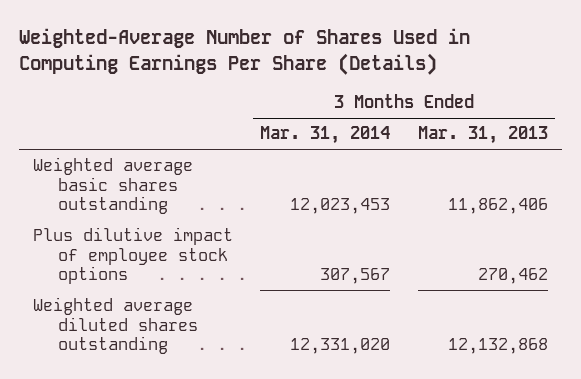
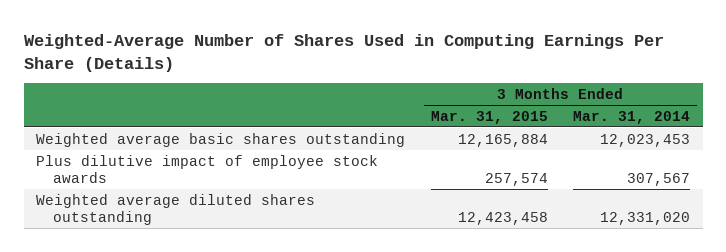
- | 3 Months Ended Mar. 31, 2014 | 3 Months Ended Mar. 31, 2013
+ | 3 Months Ended Mar. 31, 2015 | 3 Months Ended Mar. 31, 2014
- Plus dilutive impact of employee stock options | 307,567 | 270,462
+ Plus dilutive impact of employee stock awards | 257,574 | 307,567

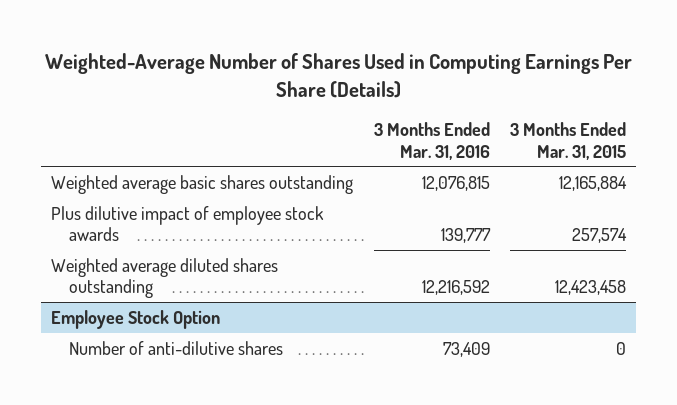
- | 3 Months Ended Mar. 31, 2015 | 3 Months Ended Mar. 31, 2014
+ | 3 Months Ended Mar. 31, 2016 | 3 Months Ended Mar. 31, 2015
+ Employee Stock Option
+ Number of anti-dilutive shares | 73,409 | 0

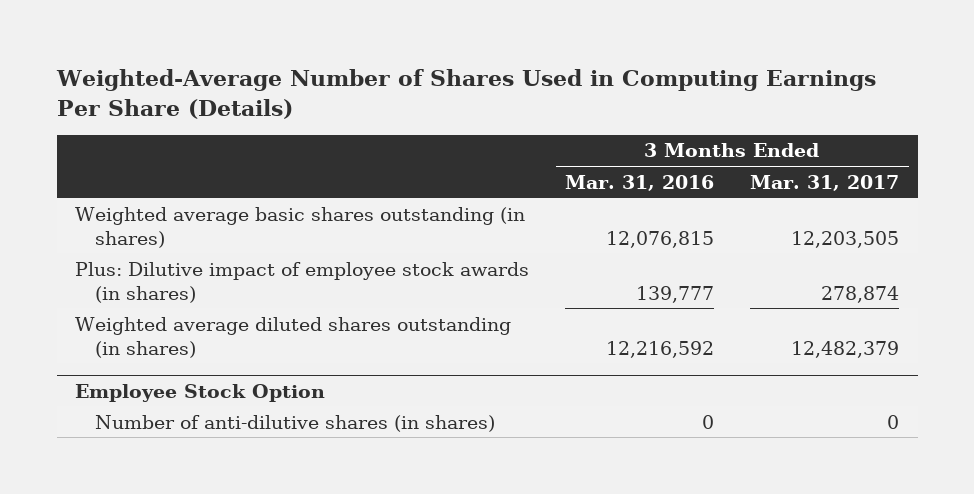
- | 3 Months Ended Mar. 31, 2016 | 3 Months Ended Mar. 31, 2015
+ | 3 Months Ended Mar. 31, 2016 | 3 Months Ended Mar. 31, 2017
- Weighted average basic shares outstanding | 12,076,815 | 12,165,884
- Plus dilutive impact of employee stock awards | 139,777 | 257,574
- Weighted average diluted shares outstanding | 12,216,592 | 12,423,458
+ Weighted average basic shares outstanding (in shares) | 12,076,815 | 12,203,505
+ Plus: Dilutive impact of employee stock awards (in shares) | 139,777 | 278,874
+ Weighted average diluted shares outstanding (in shares) | 12,216,592 | 12,482,379
@ Employee Stock Option
- Number of anti-dilutive shares | 73,409 | 0
+ Number of anti-dilutive shares (in shares) | 0 | 0

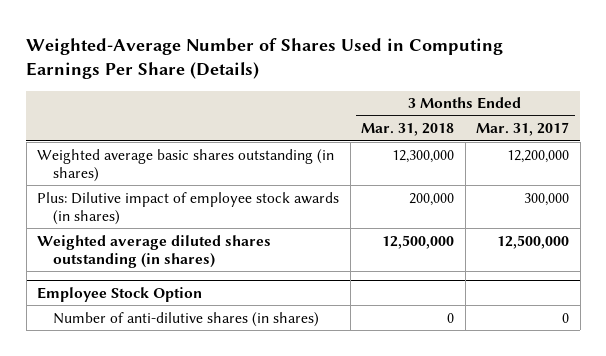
- | 3 Months Ended Mar. 31, 2016 | 3 Months Ended Mar. 31, 2017
+ | 3 Months Ended Mar. 31, 2018 | 3 Months Ended Mar. 31, 2017
- Weighted average basic shares outstanding (in shares) | 12,076,815 | 12,203,505
- Plus: Dilutive impact of employee stock awards (in shares) | 139,777 | 278,874
- Weighted average diluted shares outstanding (in shares) | 12,216,592 | 12,482,379
+ Weighted average basic shares outstanding (in shares) | 12,300,000 | 12,200,000
+ Plus: Dilutive impact of employee stock awards (in shares) | 200,000 | 300,000
+ Weighted average diluted shares outstanding (in shares) | 12,500,000 | 12,500,000

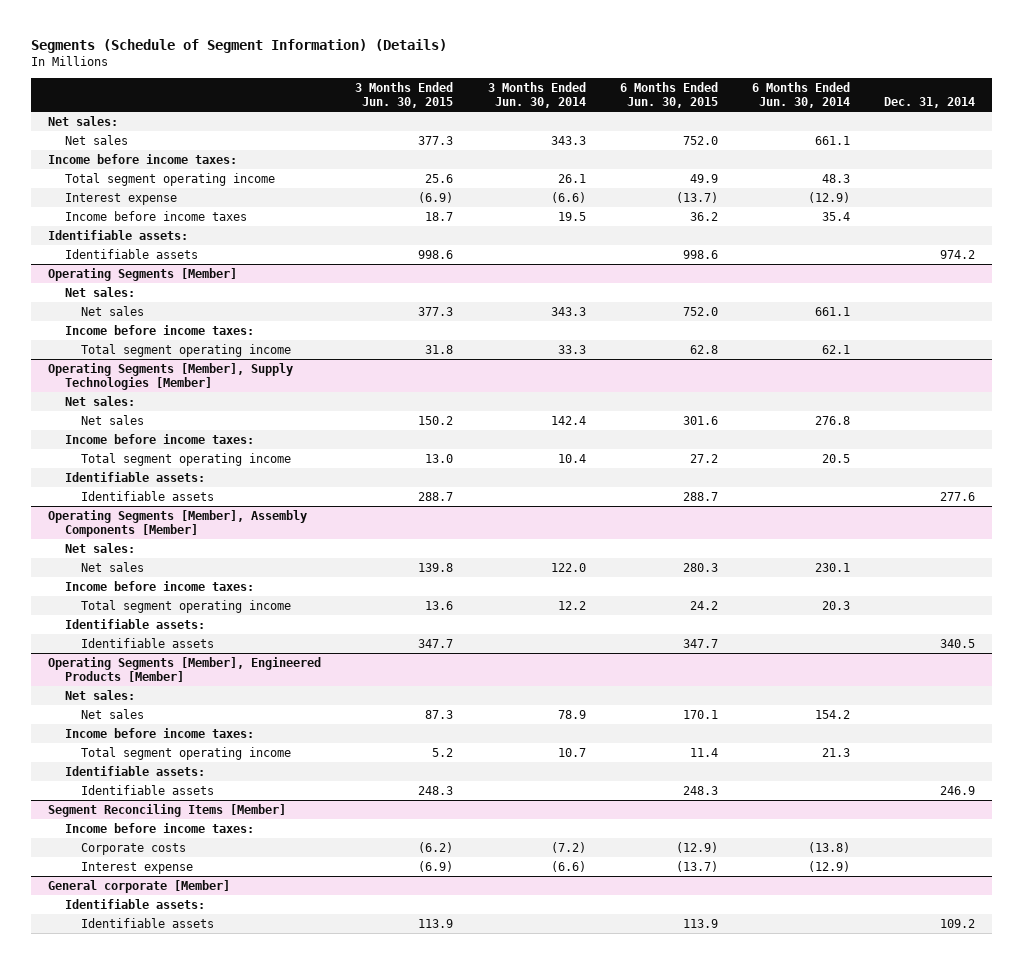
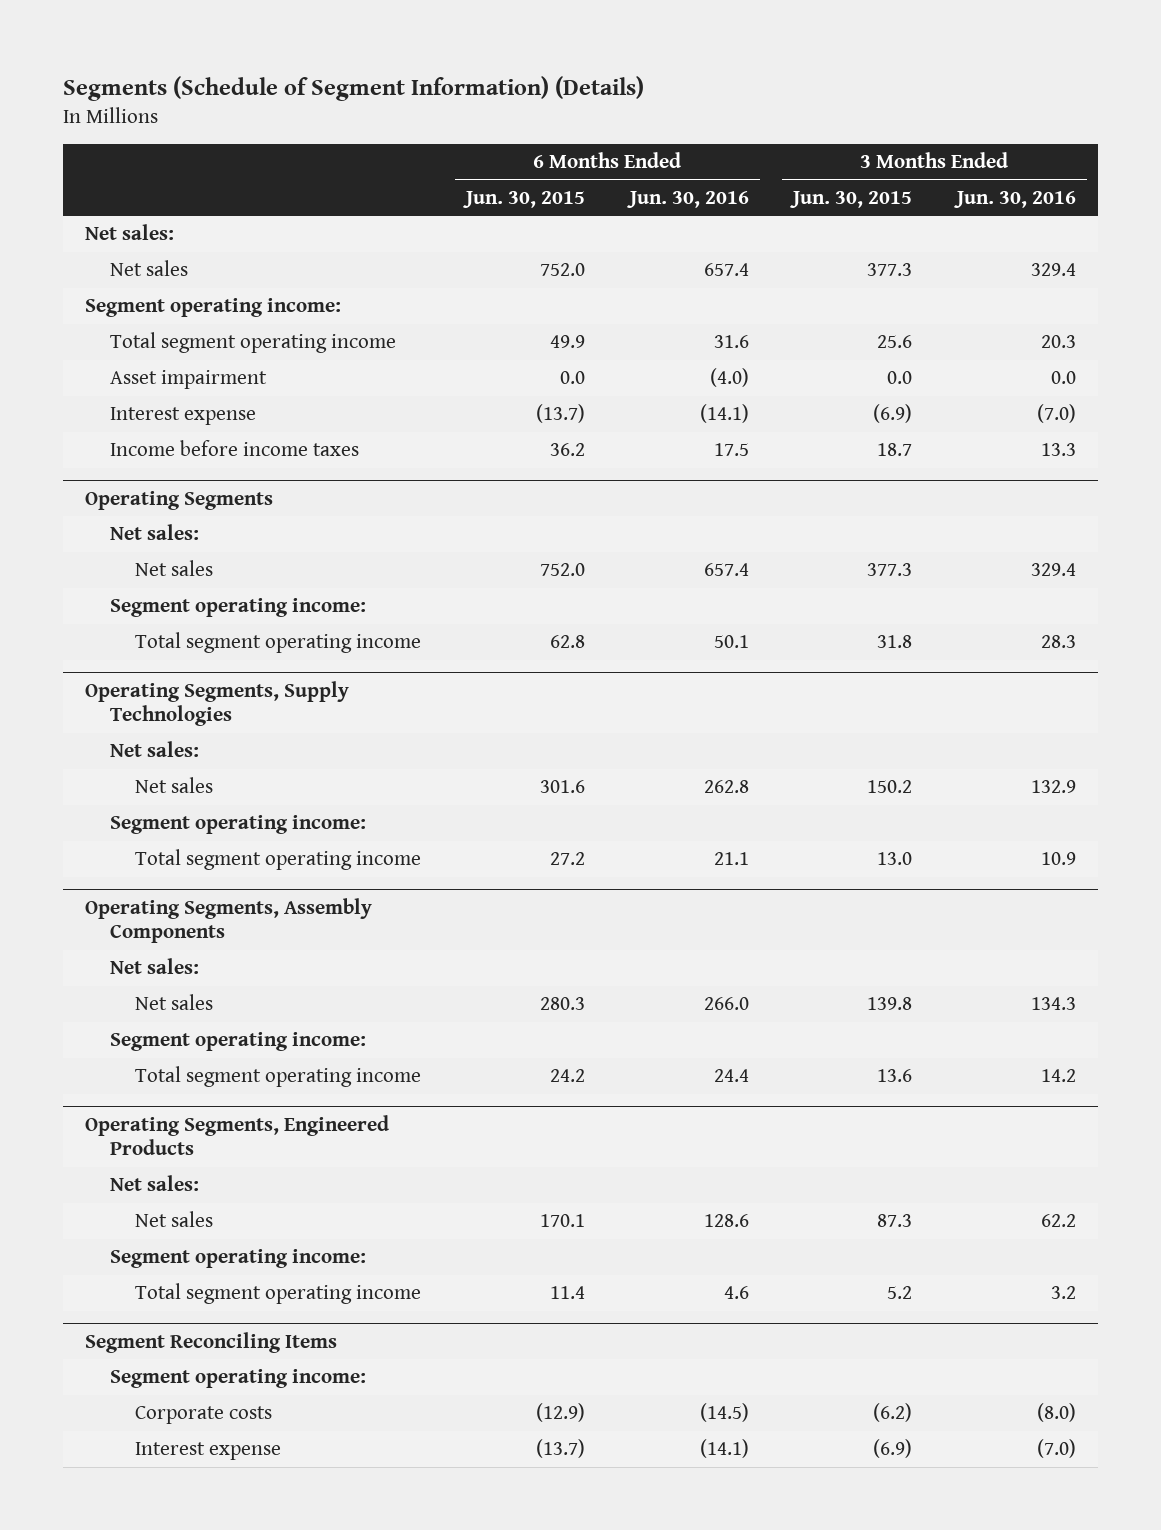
- | 3 Months Ended Jun. 30, 2015 | 3 Months Ended Jun. 30, 2014 | 6 Months Ended Jun. 30, 2015 | 6 Months Ended Jun. 30, 2014 | Dec. 31, 2014
+ | 6 Months Ended Jun. 30, 2015 | 6 Months Ended Jun. 30, 2016 | 3 Months Ended Jun. 30, 2015 | 3 Months Ended Jun. 30, 2016
- Income before income taxes:
+ Segment operating income:
+ Asset impairment | 0.0 | (4.0) | 0.0 | 0.0
- Identifiable assets:
- Identifiable assets | 998.6 | | 998.6 | | 974.2
- Operating Segments [Member]
+ Operating Segments
- Income before income taxes:
+ Segment operating income:
- Operating Segments [Member], Supply Technologies [Member]
+ Operating Segments, Supply Technologies
- Income before income taxes:
+ Segment operating income:
- Identifiable assets:
- Identifiable assets | 288.7 | | 288.7 | | 277.6
- Operating Segments [Member], Assembly Components [Member]
+ Operating Segments, Assembly Components
- Income before income taxes:
+ Segment operating income:
- Identifiable assets:
- Identifiable assets | 347.7 | | 347.7 | | 340.5
- Operating Segments [Member], Engineered Products [Member]
+ Operating Segments, Engineered Products
- Income before income taxes:
+ Segment operating income:
- Identifiable assets:
- Identifiable assets | 248.3 | | 248.3 | | 246.9
- Segment Reconciling Items [Member]
- Income before income taxes:
+ Segment Reconciling Items
+ Segment operating income:
- General corporate [Member]
- Identifiable assets:
- Identifiable assets | 113.9 | | 113.9 | | 109.2

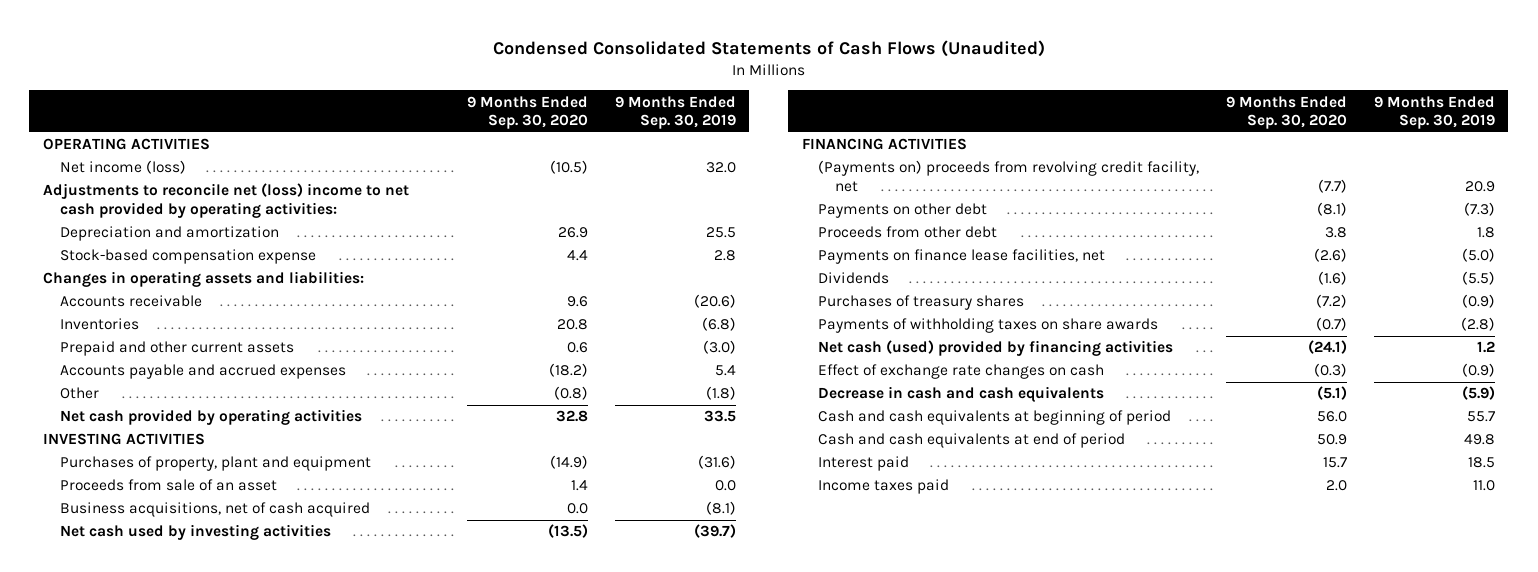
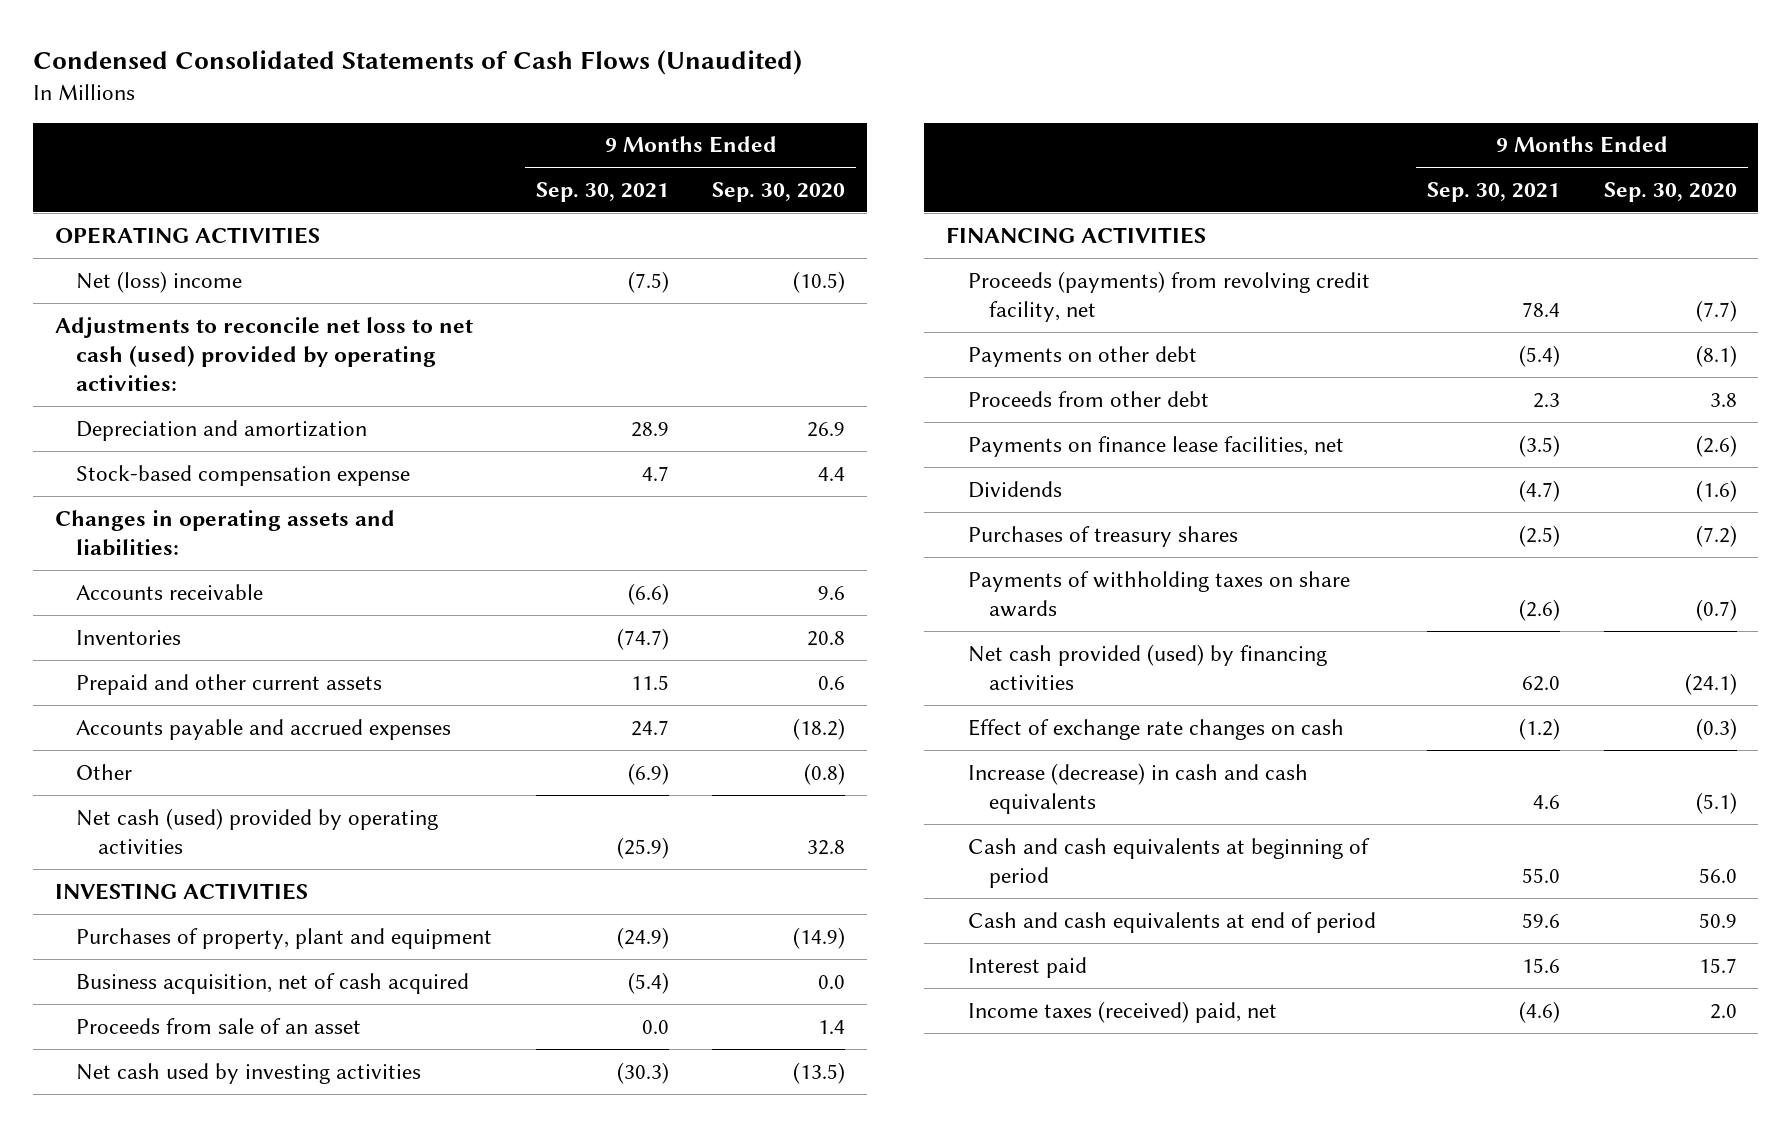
- | 9 Months Ended Sep. 30, 2020 | 9 Months Ended Sep. 30, 2019
+ | 9 Months Ended Sep. 30, 2021 | 9 Months Ended Sep. 30, 2020
- Net income (loss) | (10.5) | 32.0
- Adjustments to reconcile net (loss) income to net cash provided by operating activities:
+ Net (loss) income | (7.5) | (10.5)
+ Adjustments to reconcile net loss to net cash (used) provided by operating activities:
- Net cash provided by operating activities | 32.8 | 33.5
+ Net cash (used) provided by operating activities | (25.9) | 32.8
+ Business acquisition, net of cash acquired | (5.4) | 0.0
- Business acquisitions, net of cash acquired | 0.0 | (8.1)
- (Payments on) proceeds from revolving credit facility, net | (7.7) | 20.9
+ Proceeds (payments) from revolving credit facility, net | 78.4 | (7.7)
- Net cash (used) provided by financing activities | (24.1) | 1.2
+ Net cash provided (used) by financing activities | 62.0 | (24.1)
- Decrease in cash and cash equivalents | (5.1) | (5.9)
+ Increase (decrease) in cash and cash equivalents | 4.6 | (5.1)
- Income taxes paid | 2.0 | 11.0
+ Income taxes (received) paid, net | (4.6) | 2.0

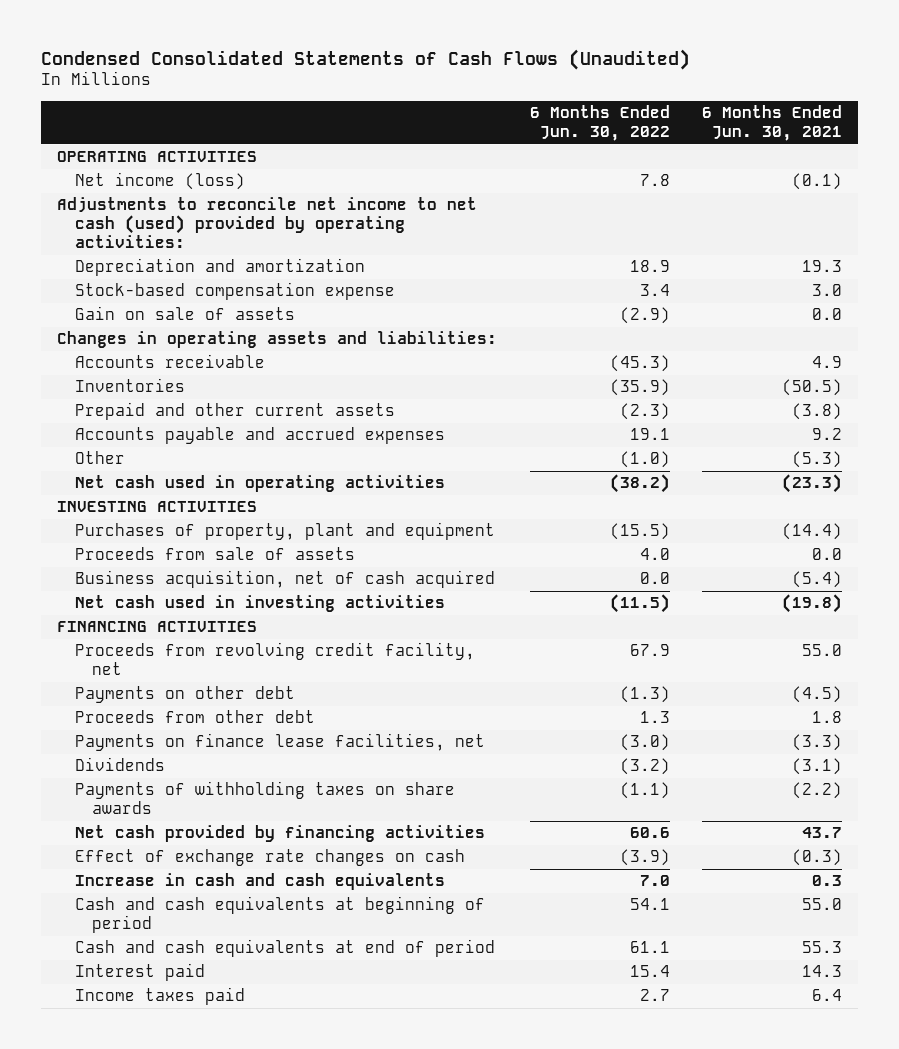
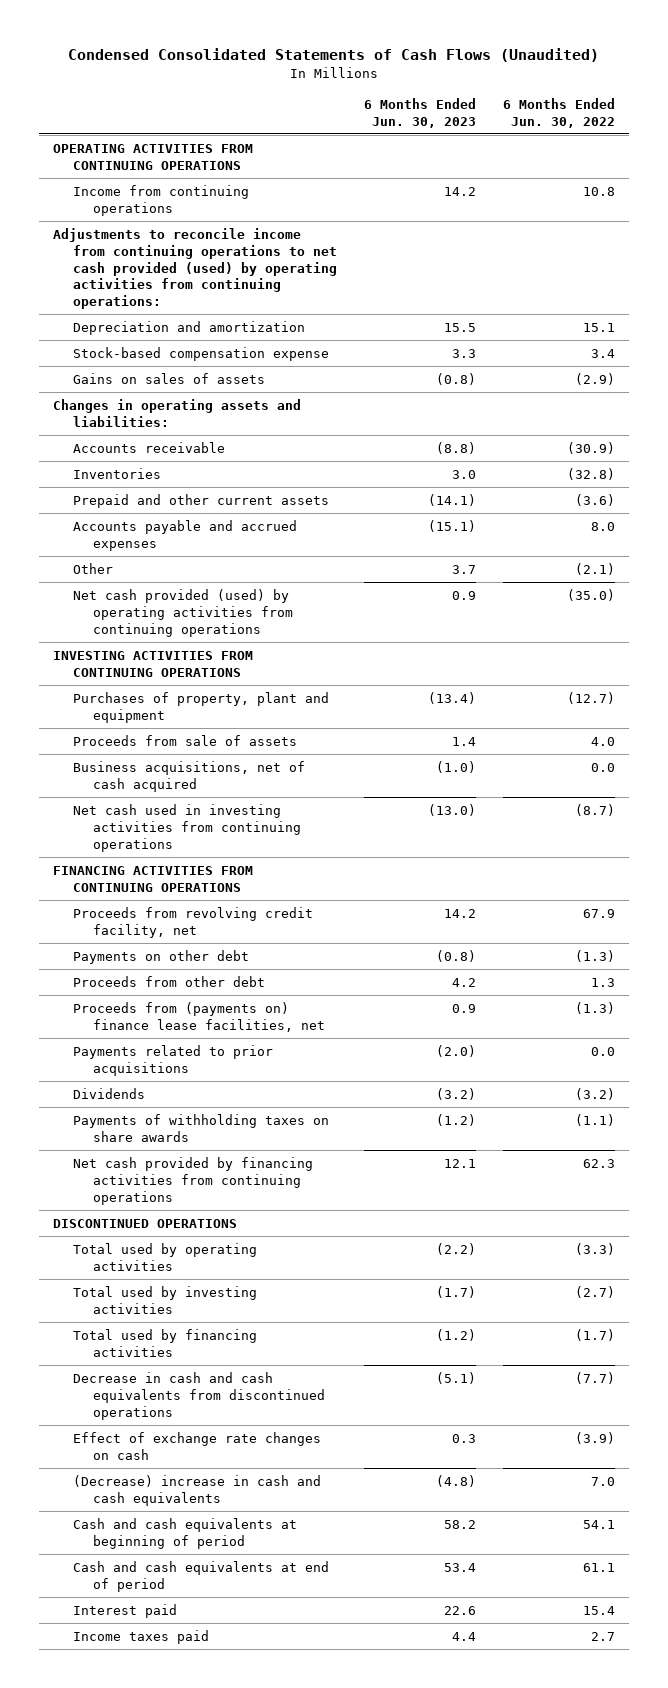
- | 6 Months Ended Jun. 30, 2022 | 6 Months Ended Jun. 30, 2021
+ | 6 Months Ended Jun. 30, 2023 | 6 Months Ended Jun. 30, 2022
- OPERATING ACTIVITIES
- Net income (loss) | 7.8 | (0.1)
- Adjustments to reconcile net income to net cash (used) provided by operating activities:
- Depreciation and amortization | 18.9 | 19.3
+ OPERATING ACTIVITIES FROM CONTINUING OPERATIONS
+ Income from continuing operations | 14.2 | 10.8
+ Adjustments to reconcile income from continuing operations to net cash provided (used) by operating activities from continuing operations:
+ Depreciation and amortization | 15.5 | 15.1
- Gain on sale of assets | (2.9) | 0.0
+ Gains on sales of assets | (0.8) | (2.9)
- Accounts receivable | (45.3) | 4.9
- Inventories | (35.9) | (50.5)
- Prepaid and other current assets | (2.3) | (3.8)
- Accounts payable and accrued expenses | 19.1 | 9.2
- Other | (1.0) | (5.3)
- Net cash used in operating activities | (38.2) | (23.3)
- INVESTING ACTIVITIES
- Purchases of property, plant and equipment | (15.5) | (14.4)
+ Accounts receivable | (8.8) | (30.9)
+ Inventories | 3.0 | (32.8)
+ Prepaid and other current assets | (14.1) | (3.6)
+ Accounts payable and accrued expenses | (15.1) | 8.0
+ Other | 3.7 | (2.1)
+ Net cash provided (used) by operating activities from continuing operations | 0.9 | (35.0)
+ INVESTING ACTIVITIES FROM CONTINUING OPERATIONS
+ Purchases of property, plant and equipment | (13.4) | (12.7)
- Business acquisition, net of cash acquired | 0.0 | (5.4)
- Net cash used in investing activities | (11.5) | (19.8)
- FINANCING ACTIVITIES
+ Business acquisitions, net of cash acquired | (1.0) | 0.0
+ Net cash used in investing activities from continuing operations | (13.0) | (8.7)
+ FINANCING ACTIVITIES FROM CONTINUING OPERATIONS
- Payments on finance lease facilities, net | (3.0) | (3.3)
+ Proceeds from (payments on) finance lease facilities, net | 0.9 | (1.3)
+ Payments related to prior acquisitions | (2.0) | 0.0
- Net cash provided by financing activities | 60.6 | 43.7
+ Net cash provided by financing activities from continuing operations | 12.1 | 62.3
+ DISCONTINUED OPERATIONS
+ Total used by operating activities | (2.2) | (3.3)
+ Total used by investing activities | (1.7) | (2.7)
+ Total used by financing activities | (1.2) | (1.7)
+ Decrease in cash and cash equivalents from discontinued operations | (5.1) | (7.7)
- Increase in cash and cash equivalents | 7.0 | 0.3
+ (Decrease) increase in cash and cash equivalents | (4.8) | 7.0

